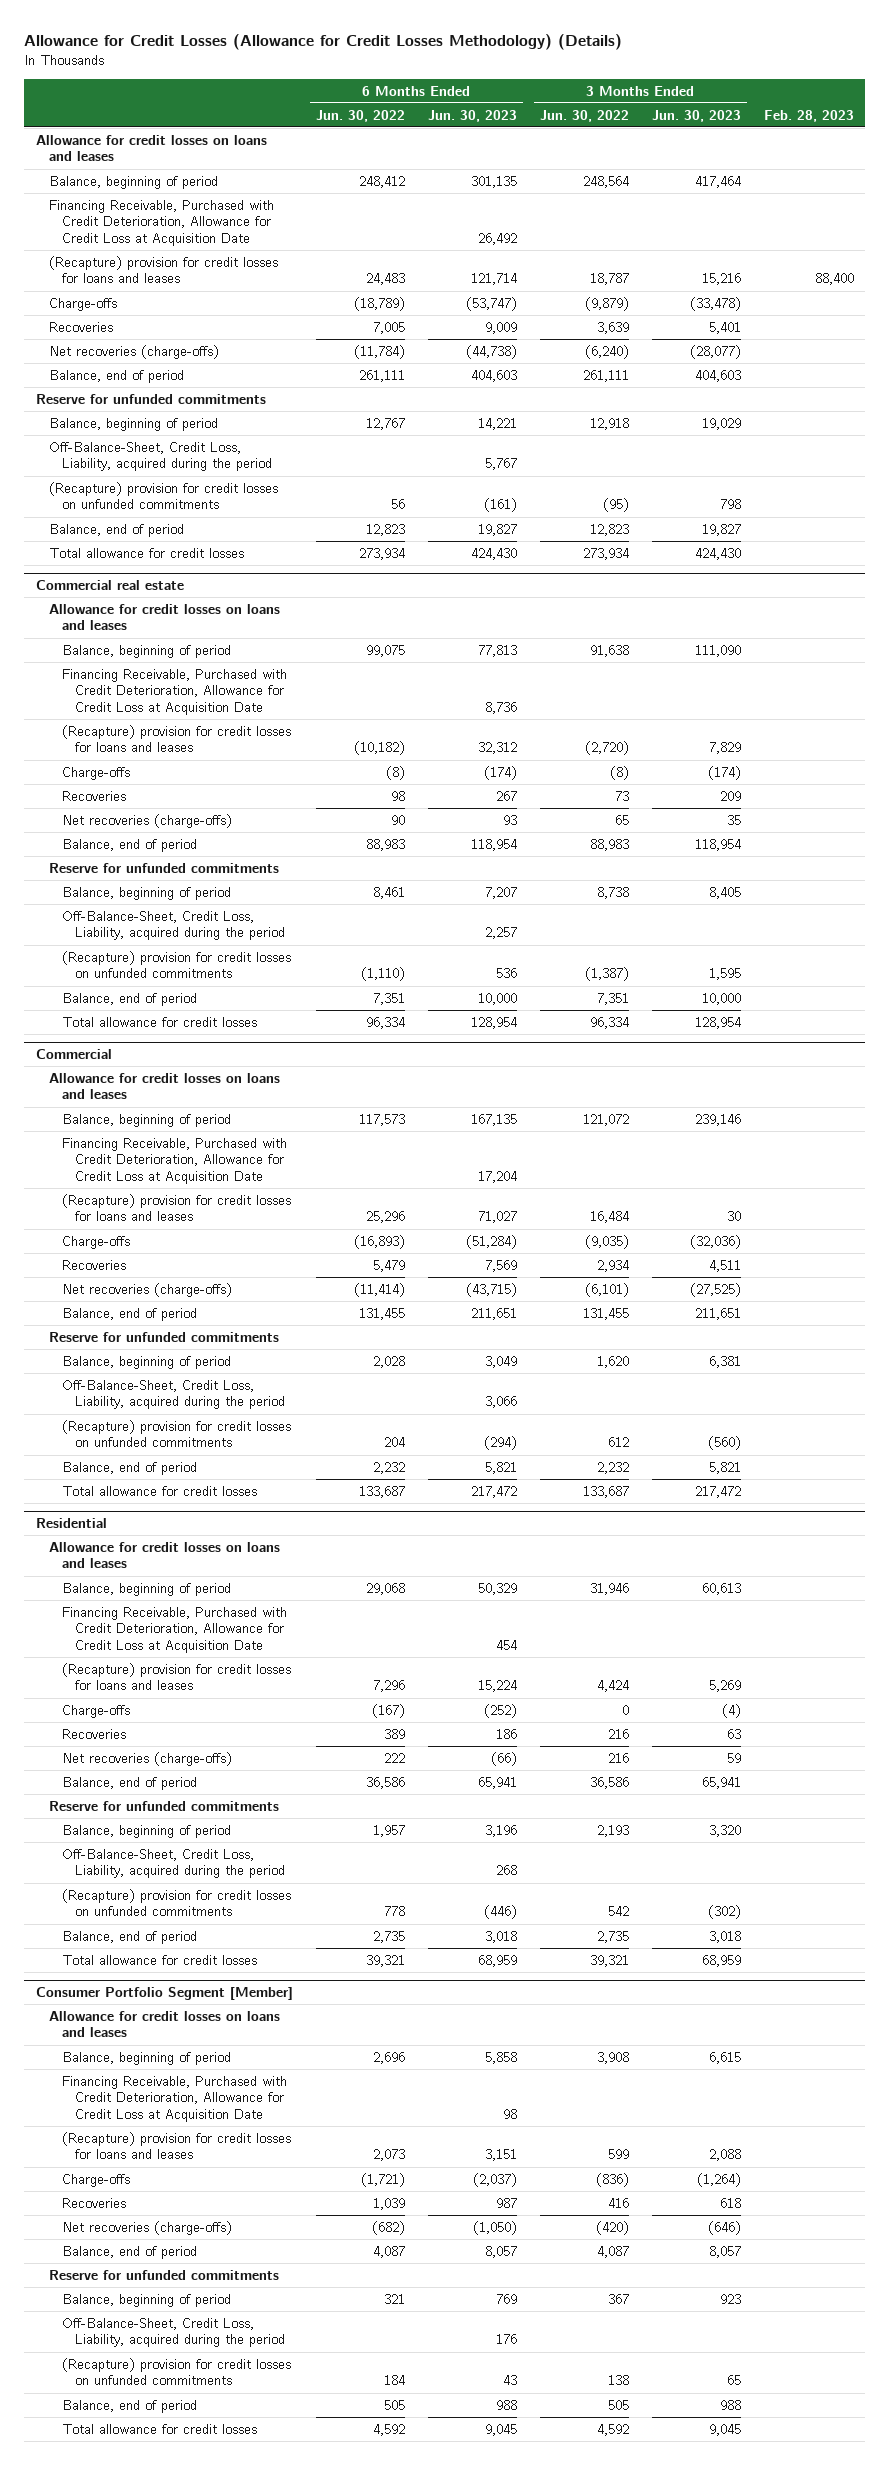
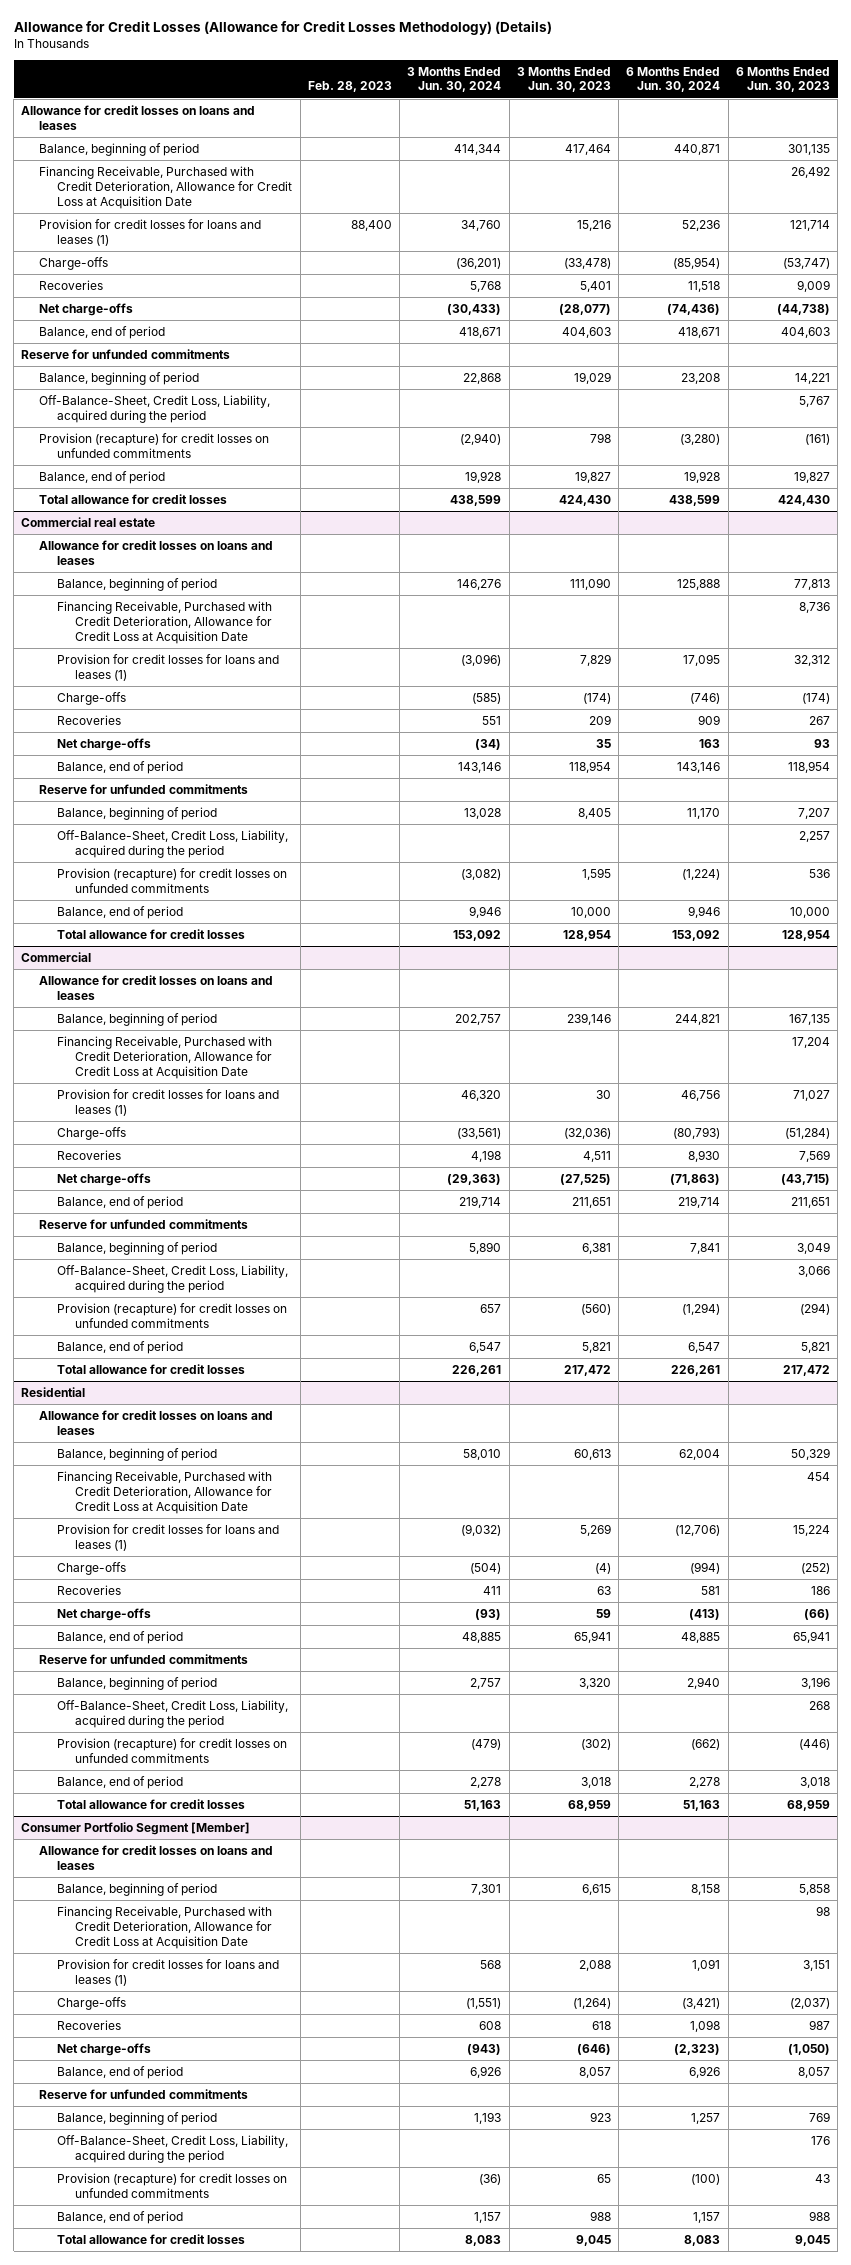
- | 6 Months Ended Jun. 30, 2022 | 6 Months Ended Jun. 30, 2023 | 3 Months Ended Jun. 30, 2022 | 3 Months Ended Jun. 30, 2023 | Feb. 28, 2023
+ | Feb. 28, 2023 | 3 Months Ended Jun. 30, 2024 | 3 Months Ended Jun. 30, 2023 | 6 Months Ended Jun. 30, 2024 | 6 Months Ended Jun. 30, 2023
- (Recapture) provision for credit losses for loans and leases | 24,483 | 121,714 | 18,787 | 15,216 | 88,400
+ Provision for credit losses for loans and leases (1) | 88,400 | 34,760 | 15,216 | 52,236 | 121,714
- Net recoveries (charge-offs) | (11,784) | (44,738) | (6,240) | (28,077) |
+ Net charge-offs | | (30,433) | (28,077) | (74,436) | (44,738)
- (Recapture) provision for credit losses on unfunded commitments | 56 | (161) | (95) | 798 |
+ Provision (recapture) for credit losses on unfunded commitments | | (2,940) | 798 | (3,280) | (161)
@ Commercial real estate
- (Recapture) provision for credit losses for loans and leases | (10,182) | 32,312 | (2,720) | 7,829 |
+ Provision for credit losses for loans and leases (1) | | (3,096) | 7,829 | 17,095 | 32,312
- Net recoveries (charge-offs) | 90 | 93 | 65 | 35 |
+ Net charge-offs | | (34) | 35 | 163 | 93
- (Recapture) provision for credit losses on unfunded commitments | (1,110) | 536 | (1,387) | 1,595 |
+ Provision (recapture) for credit losses on unfunded commitments | | (3,082) | 1,595 | (1,224) | 536
@ Commercial
- (Recapture) provision for credit losses for loans and leases | 25,296 | 71,027 | 16,484 | 30 |
+ Provision for credit losses for loans and leases (1) | | 46,320 | 30 | 46,756 | 71,027
- Net recoveries (charge-offs) | (11,414) | (43,715) | (6,101) | (27,525) |
+ Net charge-offs | | (29,363) | (27,525) | (71,863) | (43,715)
- (Recapture) provision for credit losses on unfunded commitments | 204 | (294) | 612 | (560) |
+ Provision (recapture) for credit losses on unfunded commitments | | 657 | (560) | (1,294) | (294)
@ Residential
- (Recapture) provision for credit losses for loans and leases | 7,296 | 15,224 | 4,424 | 5,269 |
+ Provision for credit losses for loans and leases (1) | | (9,032) | 5,269 | (12,706) | 15,224
- Net recoveries (charge-offs) | 222 | (66) | 216 | 59 |
+ Net charge-offs | | (93) | 59 | (413) | (66)
- (Recapture) provision for credit losses on unfunded commitments | 778 | (446) | 542 | (302) |
+ Provision (recapture) for credit losses on unfunded commitments | | (479) | (302) | (662) | (446)
@ Consumer Portfolio Segment [Member]
- (Recapture) provision for credit losses for loans and leases | 2,073 | 3,151 | 599 | 2,088 |
+ Provision for credit losses for loans and leases (1) | | 568 | 2,088 | 1,091 | 3,151
- Net recoveries (charge-offs) | (682) | (1,050) | (420) | (646) |
+ Net charge-offs | | (943) | (646) | (2,323) | (1,050)
- (Recapture) provision for credit losses on unfunded commitments | 184 | 43 | 138 | 65 |
+ Provision (recapture) for credit losses on unfunded commitments | | (36) | 65 | (100) | 43

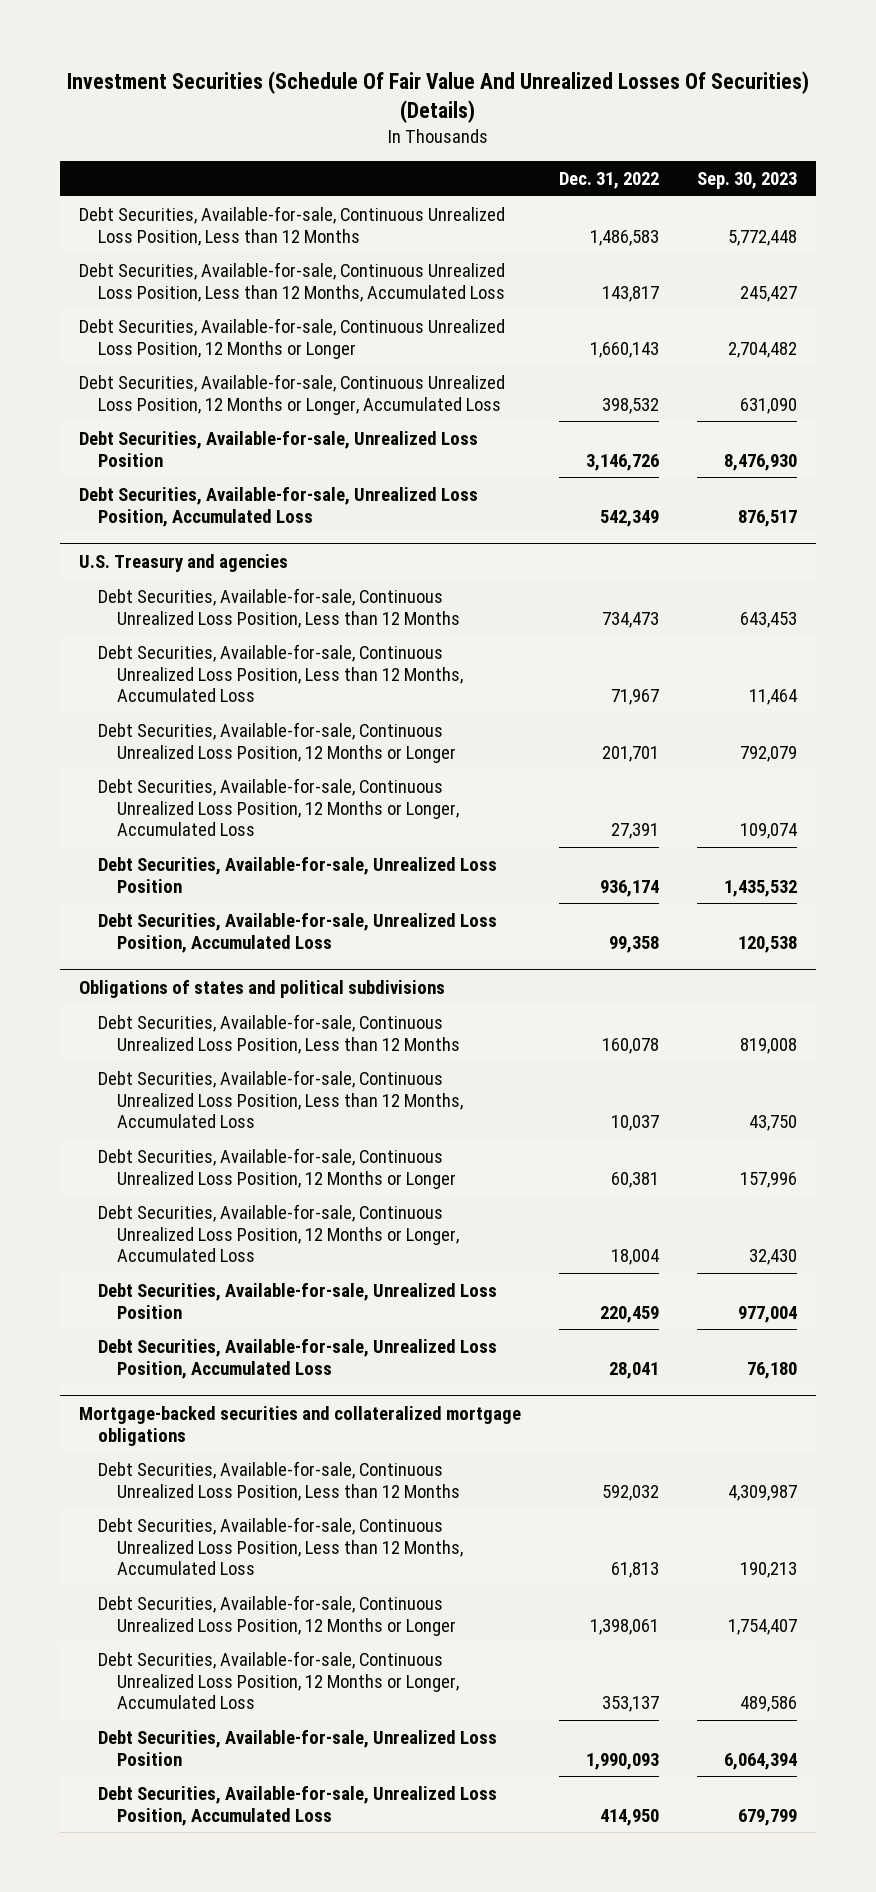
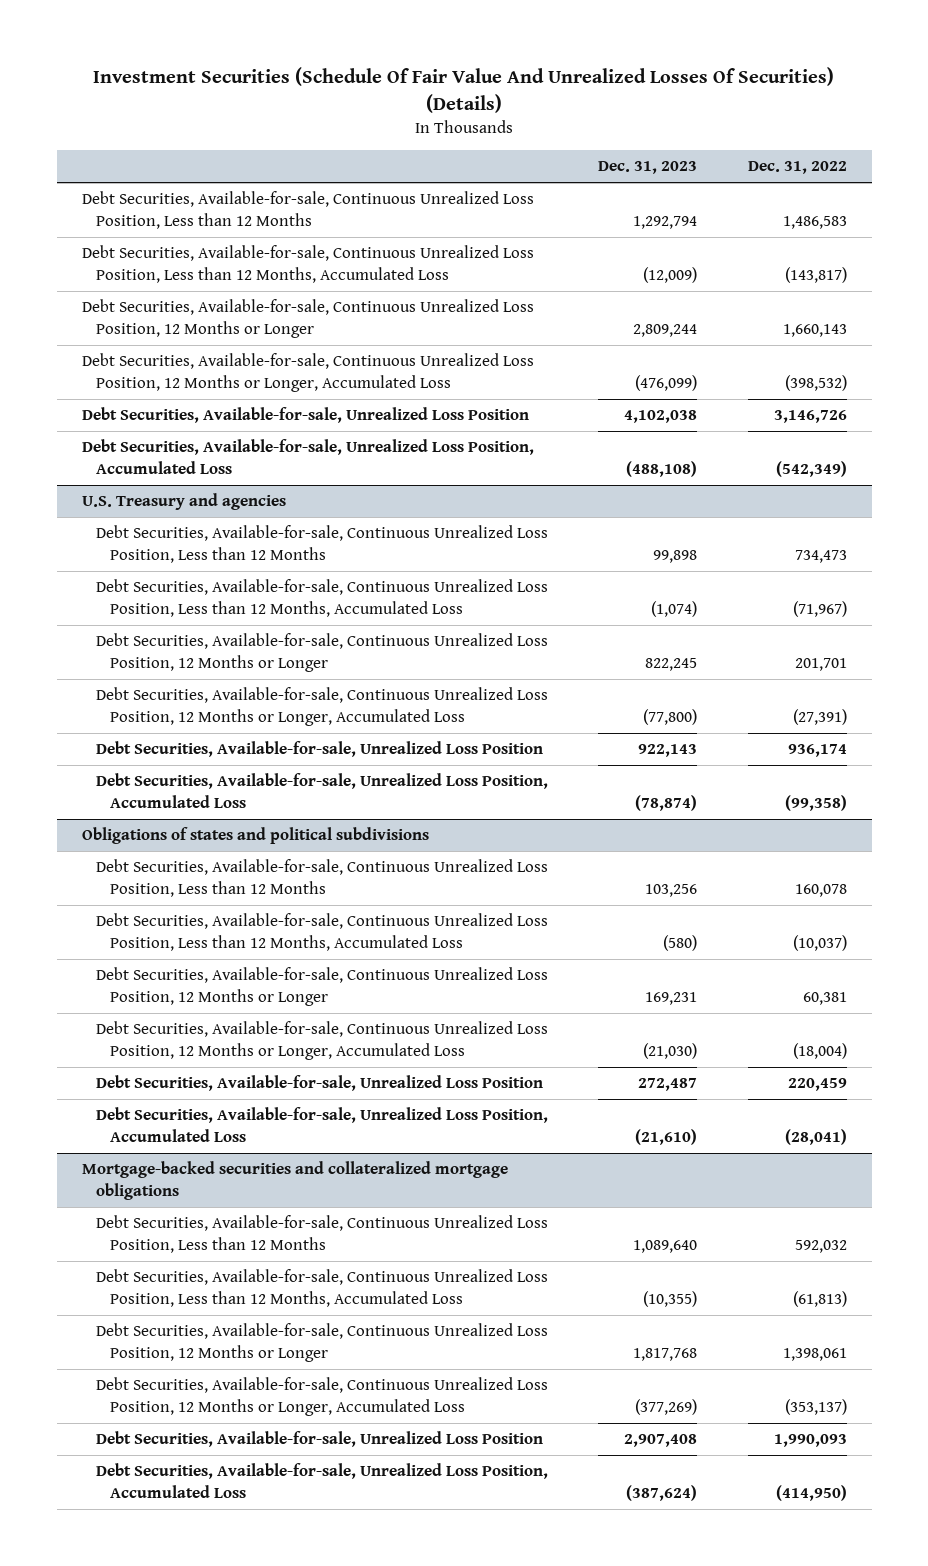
- | Dec. 31, 2022 | Sep. 30, 2023
+ | Dec. 31, 2023 | Dec. 31, 2022
- Debt Securities, Available-for-sale, Continuous Unrealized Loss Position, Less than 12 Months, Accumulated Loss | 143,817 | 245,427
+ Debt Securities, Available-for-sale, Continuous Unrealized Loss Position, Less than 12 Months, Accumulated Loss | (12,009) | (143,817)
- Debt Securities, Available-for-sale, Continuous Unrealized Loss Position, 12 Months or Longer, Accumulated Loss | 398,532 | 631,090
+ Debt Securities, Available-for-sale, Continuous Unrealized Loss Position, 12 Months or Longer, Accumulated Loss | (476,099) | (398,532)
- Debt Securities, Available-for-sale, Unrealized Loss Position, Accumulated Loss | 542,349 | 876,517
+ Debt Securities, Available-for-sale, Unrealized Loss Position, Accumulated Loss | (488,108) | (542,349)
@ U.S. Treasury and agencies
- Debt Securities, Available-for-sale, Continuous Unrealized Loss Position, Less than 12 Months, Accumulated Loss | 71,967 | 11,464
+ Debt Securities, Available-for-sale, Continuous Unrealized Loss Position, Less than 12 Months, Accumulated Loss | (1,074) | (71,967)
- Debt Securities, Available-for-sale, Continuous Unrealized Loss Position, 12 Months or Longer, Accumulated Loss | 27,391 | 109,074
+ Debt Securities, Available-for-sale, Continuous Unrealized Loss Position, 12 Months or Longer, Accumulated Loss | (77,800) | (27,391)
- Debt Securities, Available-for-sale, Unrealized Loss Position, Accumulated Loss | 99,358 | 120,538
+ Debt Securities, Available-for-sale, Unrealized Loss Position, Accumulated Loss | (78,874) | (99,358)
@ Obligations of states and political subdivisions
- Debt Securities, Available-for-sale, Continuous Unrealized Loss Position, Less than 12 Months, Accumulated Loss | 10,037 | 43,750
+ Debt Securities, Available-for-sale, Continuous Unrealized Loss Position, Less than 12 Months, Accumulated Loss | (580) | (10,037)
- Debt Securities, Available-for-sale, Continuous Unrealized Loss Position, 12 Months or Longer, Accumulated Loss | 18,004 | 32,430
+ Debt Securities, Available-for-sale, Continuous Unrealized Loss Position, 12 Months or Longer, Accumulated Loss | (21,030) | (18,004)
- Debt Securities, Available-for-sale, Unrealized Loss Position, Accumulated Loss | 28,041 | 76,180
+ Debt Securities, Available-for-sale, Unrealized Loss Position, Accumulated Loss | (21,610) | (28,041)
@ Mortgage-backed securities and collateralized mortgage obligations
- Debt Securities, Available-for-sale, Continuous Unrealized Loss Position, Less than 12 Months, Accumulated Loss | 61,813 | 190,213
+ Debt Securities, Available-for-sale, Continuous Unrealized Loss Position, Less than 12 Months, Accumulated Loss | (10,355) | (61,813)
- Debt Securities, Available-for-sale, Continuous Unrealized Loss Position, 12 Months or Longer, Accumulated Loss | 353,137 | 489,586
+ Debt Securities, Available-for-sale, Continuous Unrealized Loss Position, 12 Months or Longer, Accumulated Loss | (377,269) | (353,137)
- Debt Securities, Available-for-sale, Unrealized Loss Position, Accumulated Loss | 414,950 | 679,799
+ Debt Securities, Available-for-sale, Unrealized Loss Position, Accumulated Loss | (387,624) | (414,950)

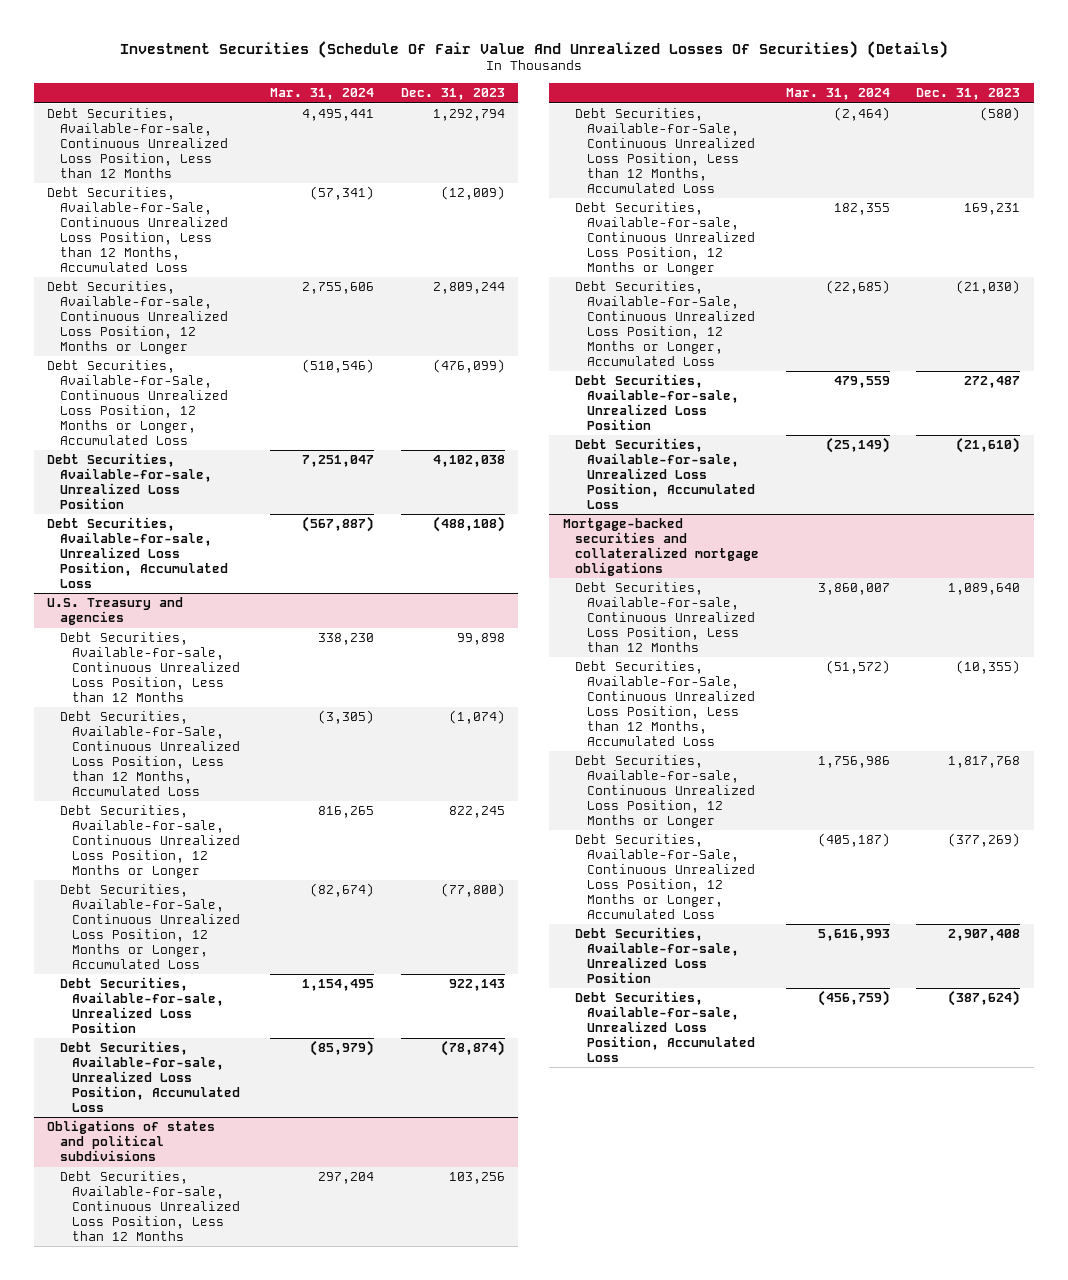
- | Dec. 31, 2023 | Dec. 31, 2022
+ | Mar. 31, 2024 | Dec. 31, 2023
- Debt Securities, Available-for-sale, Continuous Unrealized Loss Position, Less than 12 Months, Accumulated Loss | (12,009) | (143,817)
+ Debt Securities, Available-for-Sale, Continuous Unrealized Loss Position, Less than 12 Months, Accumulated Loss | (57,341) | (12,009)
- Debt Securities, Available-for-sale, Continuous Unrealized Loss Position, 12 Months or Longer, Accumulated Loss | (476,099) | (398,532)
+ Debt Securities, Available-for-Sale, Continuous Unrealized Loss Position, 12 Months or Longer, Accumulated Loss | (510,546) | (476,099)
@ U.S. Treasury and agencies
- Debt Securities, Available-for-sale, Continuous Unrealized Loss Position, Less than 12 Months, Accumulated Loss | (1,074) | (71,967)
+ Debt Securities, Available-for-Sale, Continuous Unrealized Loss Position, Less than 12 Months, Accumulated Loss | (3,305) | (1,074)
- Debt Securities, Available-for-sale, Continuous Unrealized Loss Position, 12 Months or Longer, Accumulated Loss | (77,800) | (27,391)
+ Debt Securities, Available-for-Sale, Continuous Unrealized Loss Position, 12 Months or Longer, Accumulated Loss | (82,674) | (77,800)
@ Obligations of states and political subdivisions
- Debt Securities, Available-for-sale, Continuous Unrealized Loss Position, Less than 12 Months, Accumulated Loss | (580) | (10,037)
+ Debt Securities, Available-for-Sale, Continuous Unrealized Loss Position, Less than 12 Months, Accumulated Loss | (2,464) | (580)
- Debt Securities, Available-for-sale, Continuous Unrealized Loss Position, 12 Months or Longer, Accumulated Loss | (21,030) | (18,004)
+ Debt Securities, Available-for-Sale, Continuous Unrealized Loss Position, 12 Months or Longer, Accumulated Loss | (22,685) | (21,030)
@ Mortgage-backed securities and collateralized mortgage obligations
- Debt Securities, Available-for-sale, Continuous Unrealized Loss Position, Less than 12 Months, Accumulated Loss | (10,355) | (61,813)
+ Debt Securities, Available-for-Sale, Continuous Unrealized Loss Position, Less than 12 Months, Accumulated Loss | (51,572) | (10,355)
- Debt Securities, Available-for-sale, Continuous Unrealized Loss Position, 12 Months or Longer, Accumulated Loss | (377,269) | (353,137)
+ Debt Securities, Available-for-Sale, Continuous Unrealized Loss Position, 12 Months or Longer, Accumulated Loss | (405,187) | (377,269)

